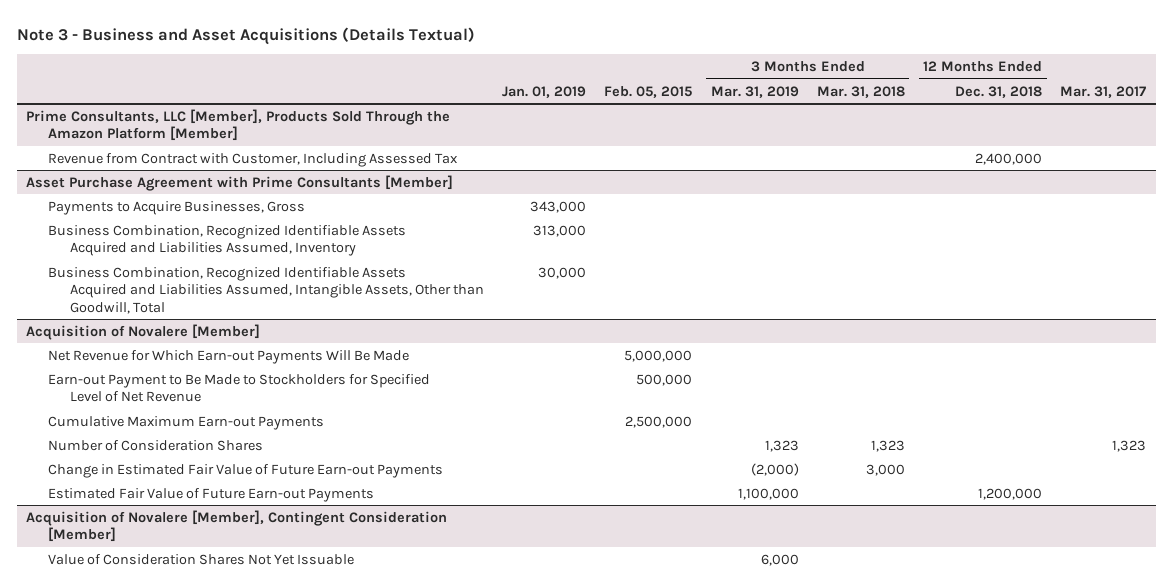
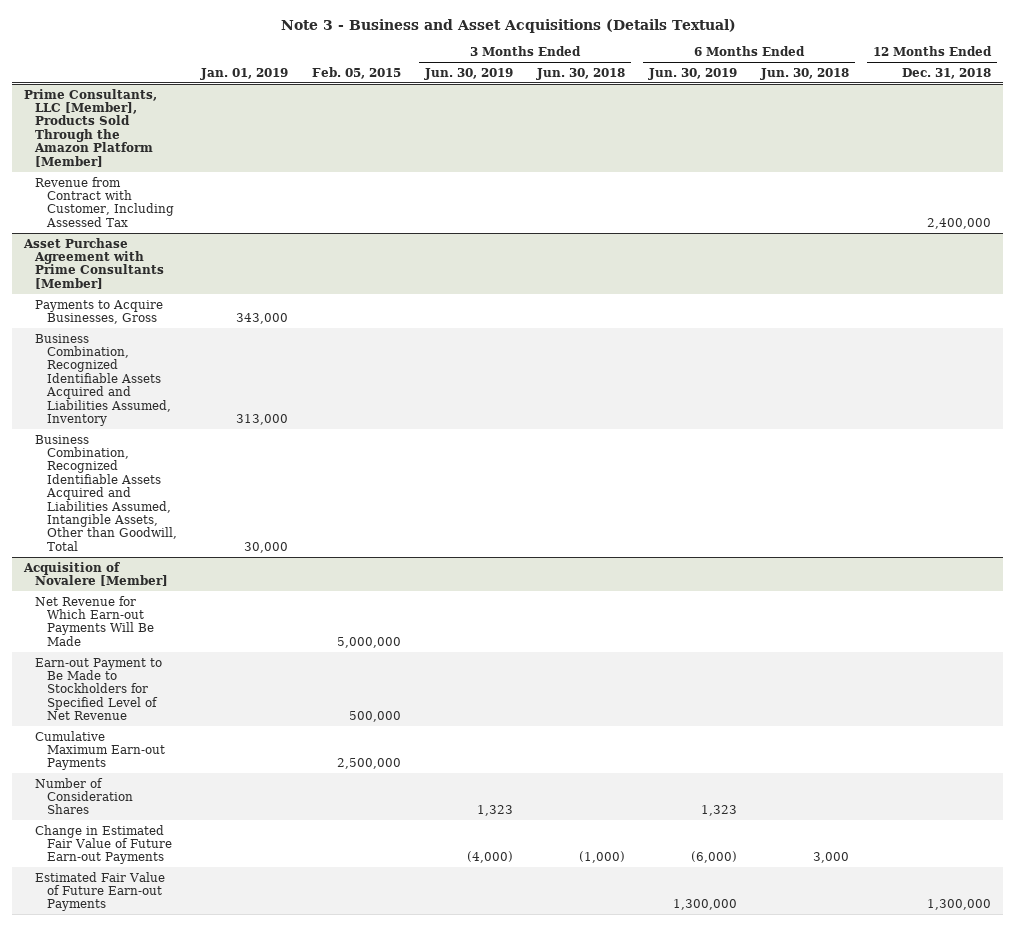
- | Jan. 01, 2019 | Feb. 05, 2015 | 3 Months Ended Mar. 31, 2019 | 3 Months Ended Mar. 31, 2018 | 12 Months Ended Dec. 31, 2018 | Mar. 31, 2017
+ | Jan. 01, 2019 | Feb. 05, 2015 | 3 Months Ended Jun. 30, 2019 | 3 Months Ended Jun. 30, 2018 | 6 Months Ended Jun. 30, 2019 | 6 Months Ended Jun. 30, 2018 | 12 Months Ended Dec. 31, 2018
@ Acquisition of Novalere [Member]
- Estimated Fair Value of Future Earn-out Payments | | | 1,100,000 | | 1,200,000 |
- Acquisition of Novalere [Member], Contingent Consideration [Member]
- Value of Consideration Shares Not Yet Issuable | | | 6,000 | | |
@ Acquisition of Novalere [Member]
+ Estimated Fair Value of Future Earn-out Payments | | | | | 1,300,000 | | 1,300,000

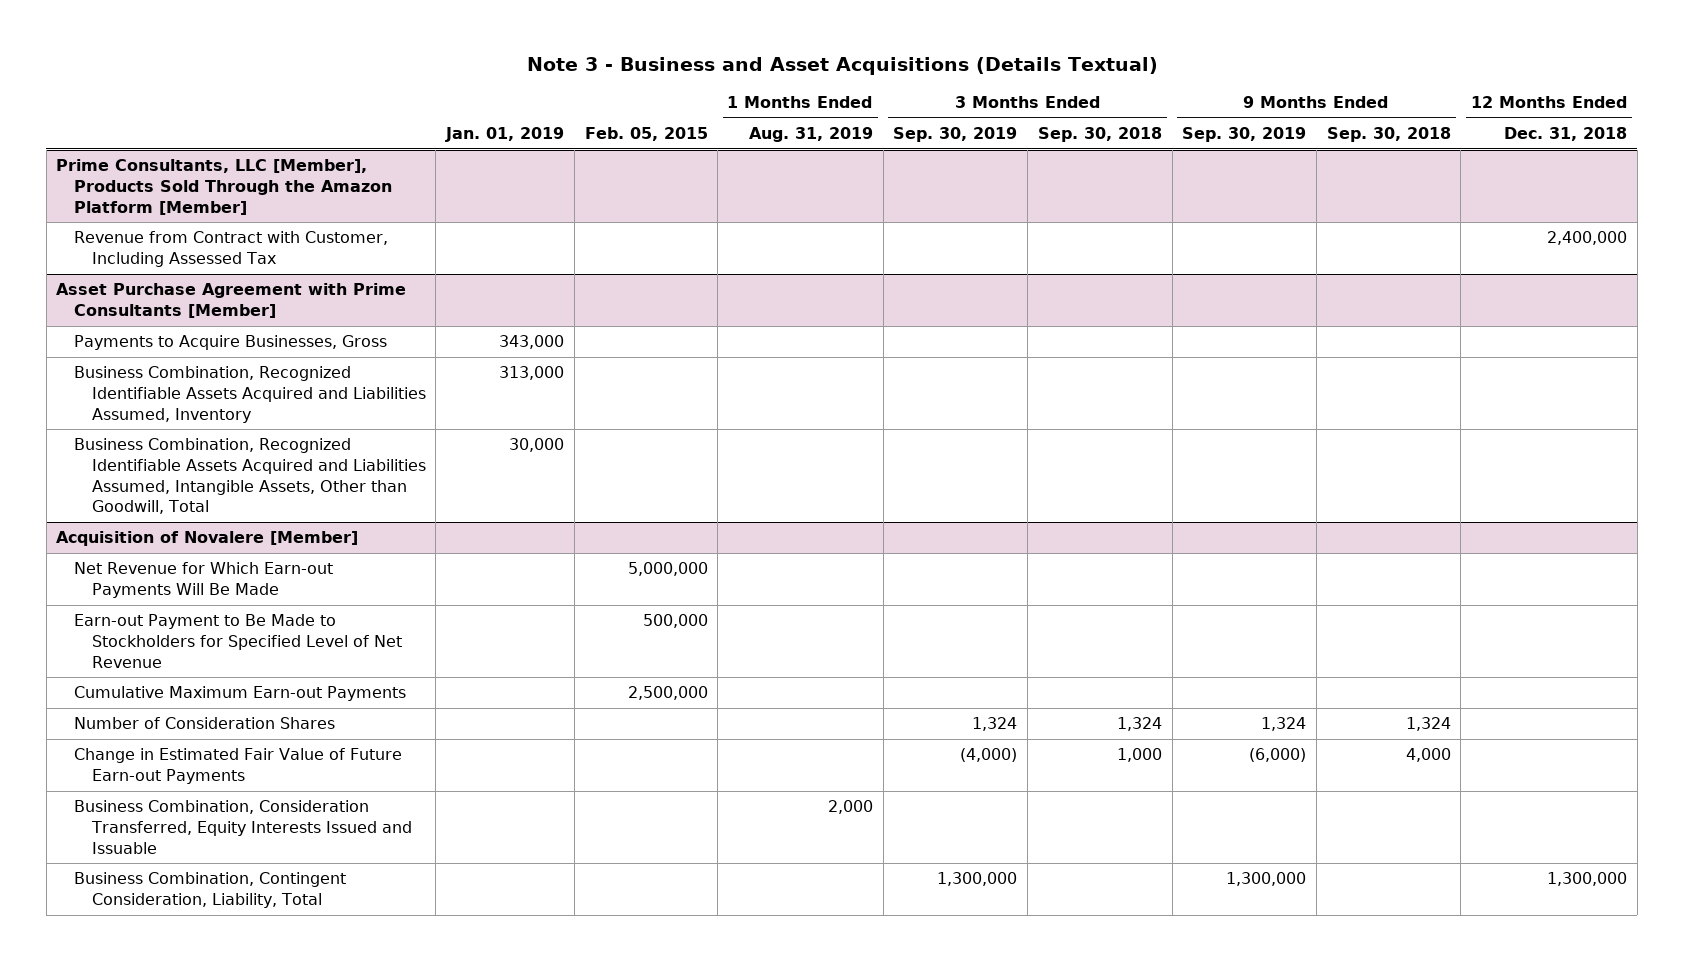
- | Jan. 01, 2019 | Feb. 05, 2015 | 3 Months Ended Jun. 30, 2019 | 3 Months Ended Jun. 30, 2018 | 6 Months Ended Jun. 30, 2019 | 6 Months Ended Jun. 30, 2018 | 12 Months Ended Dec. 31, 2018
+ | Jan. 01, 2019 | Feb. 05, 2015 | 1 Months Ended Aug. 31, 2019 | 3 Months Ended Sep. 30, 2019 | 3 Months Ended Sep. 30, 2018 | 9 Months Ended Sep. 30, 2019 | 9 Months Ended Sep. 30, 2018 | 12 Months Ended Dec. 31, 2018
@ Acquisition of Novalere [Member]
- Estimated Fair Value of Future Earn-out Payments | | | | | 1,300,000 | | 1,300,000
+ Business Combination, Consideration Transferred, Equity Interests Issued and Issuable | | | 2,000 | | | | |
+ Business Combination, Contingent Consideration, Liability, Total | | | | 1,300,000 | | 1,300,000 | | 1,300,000

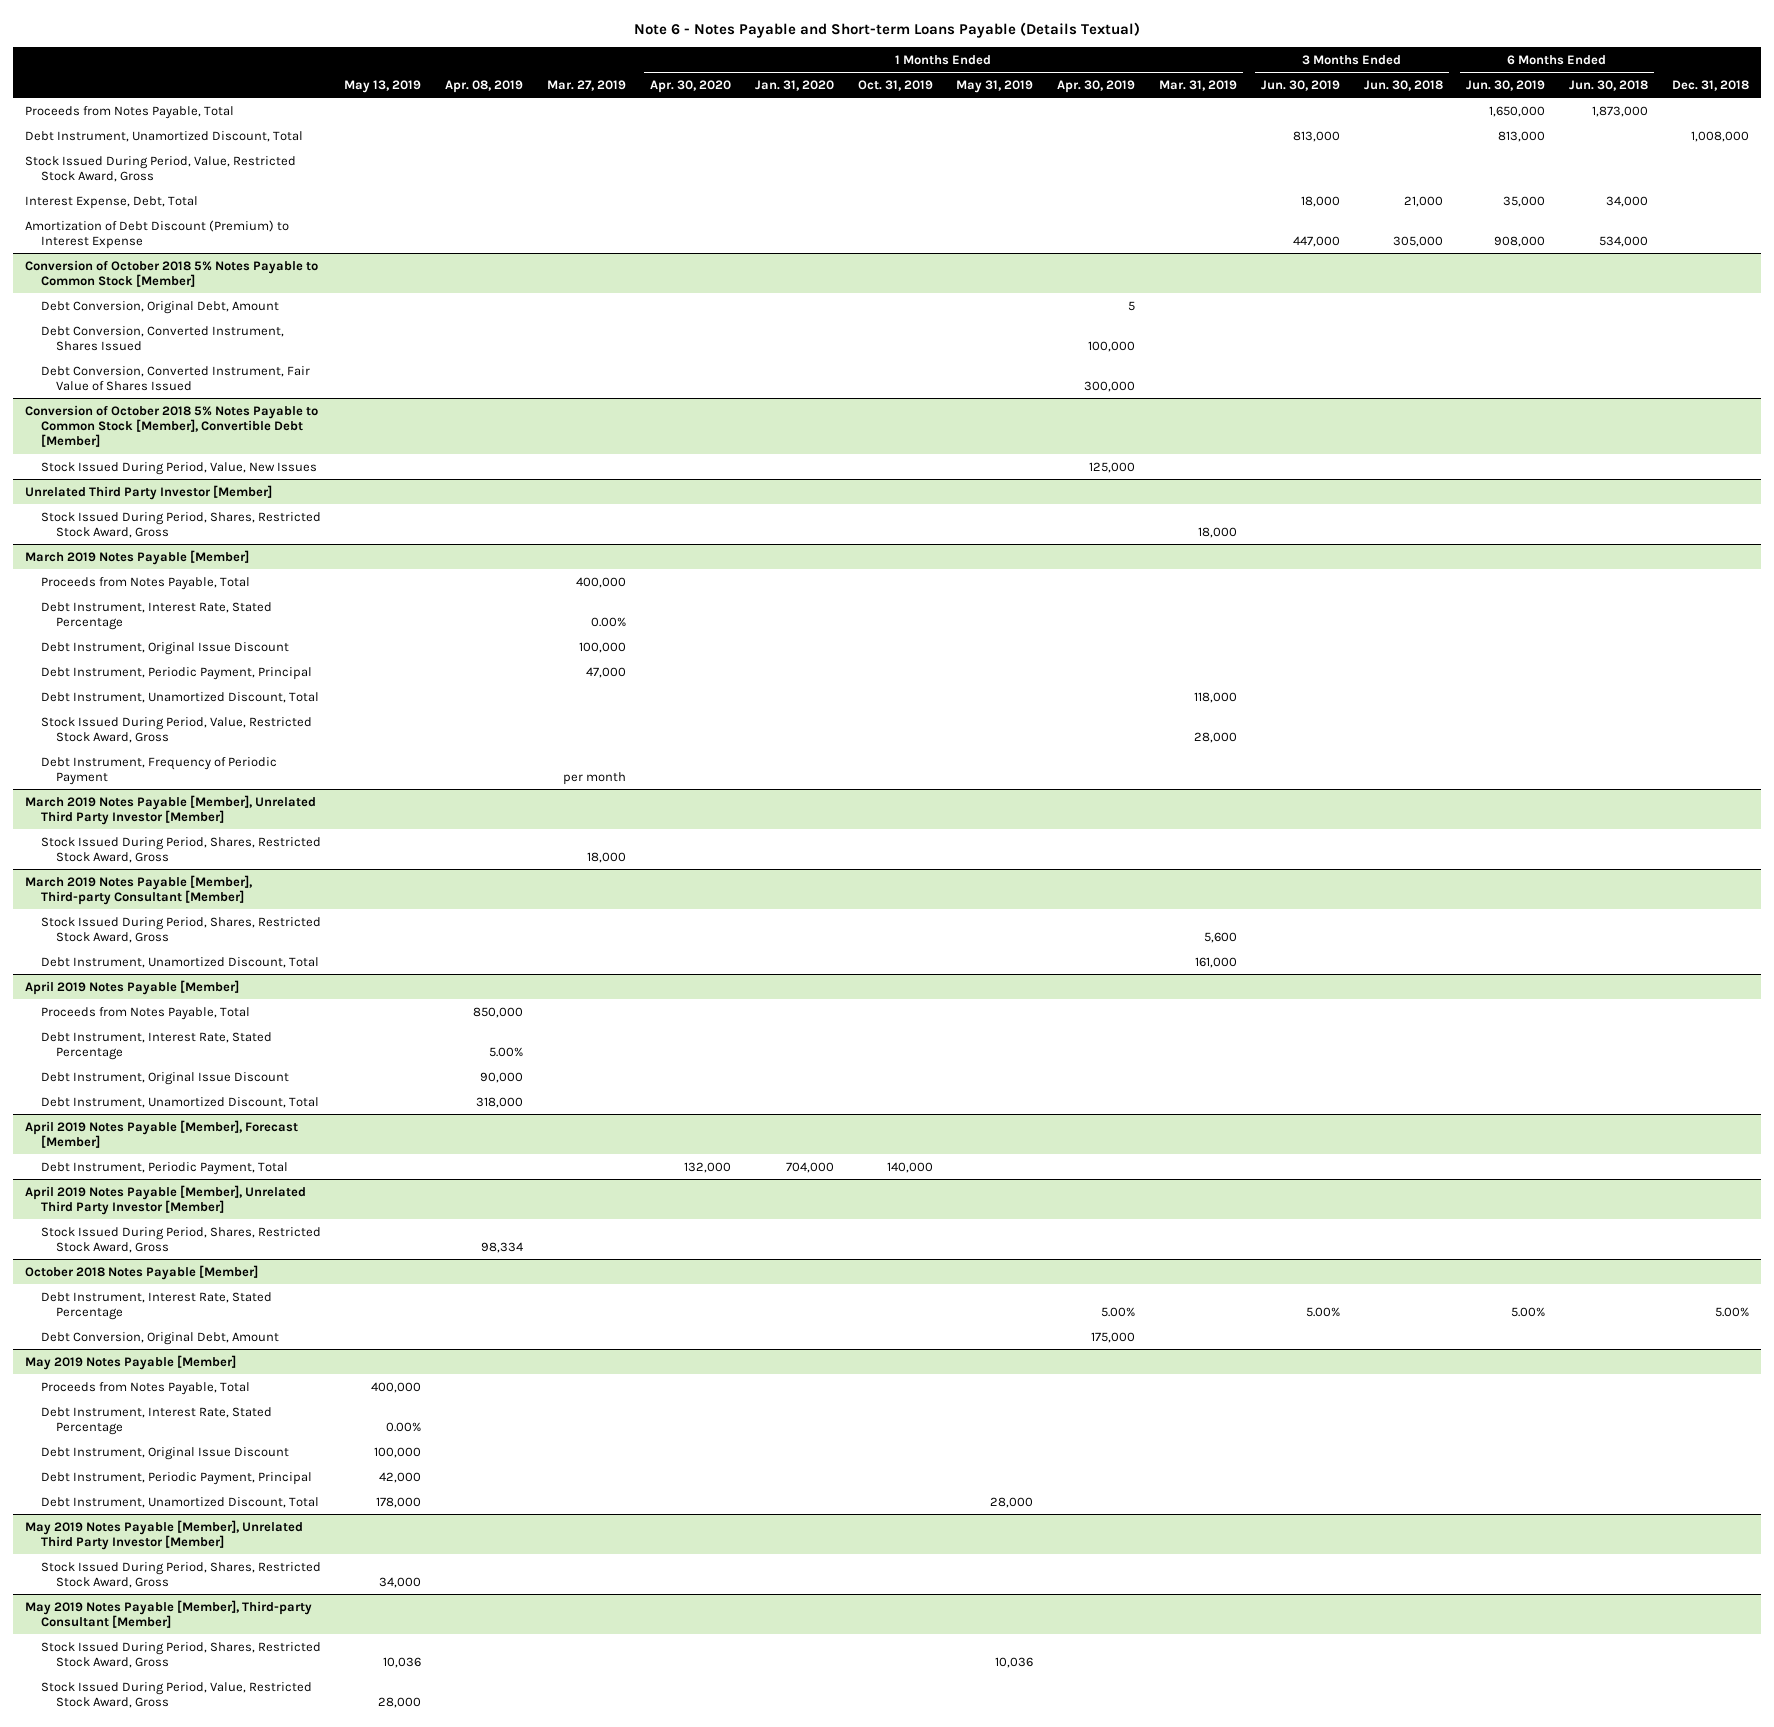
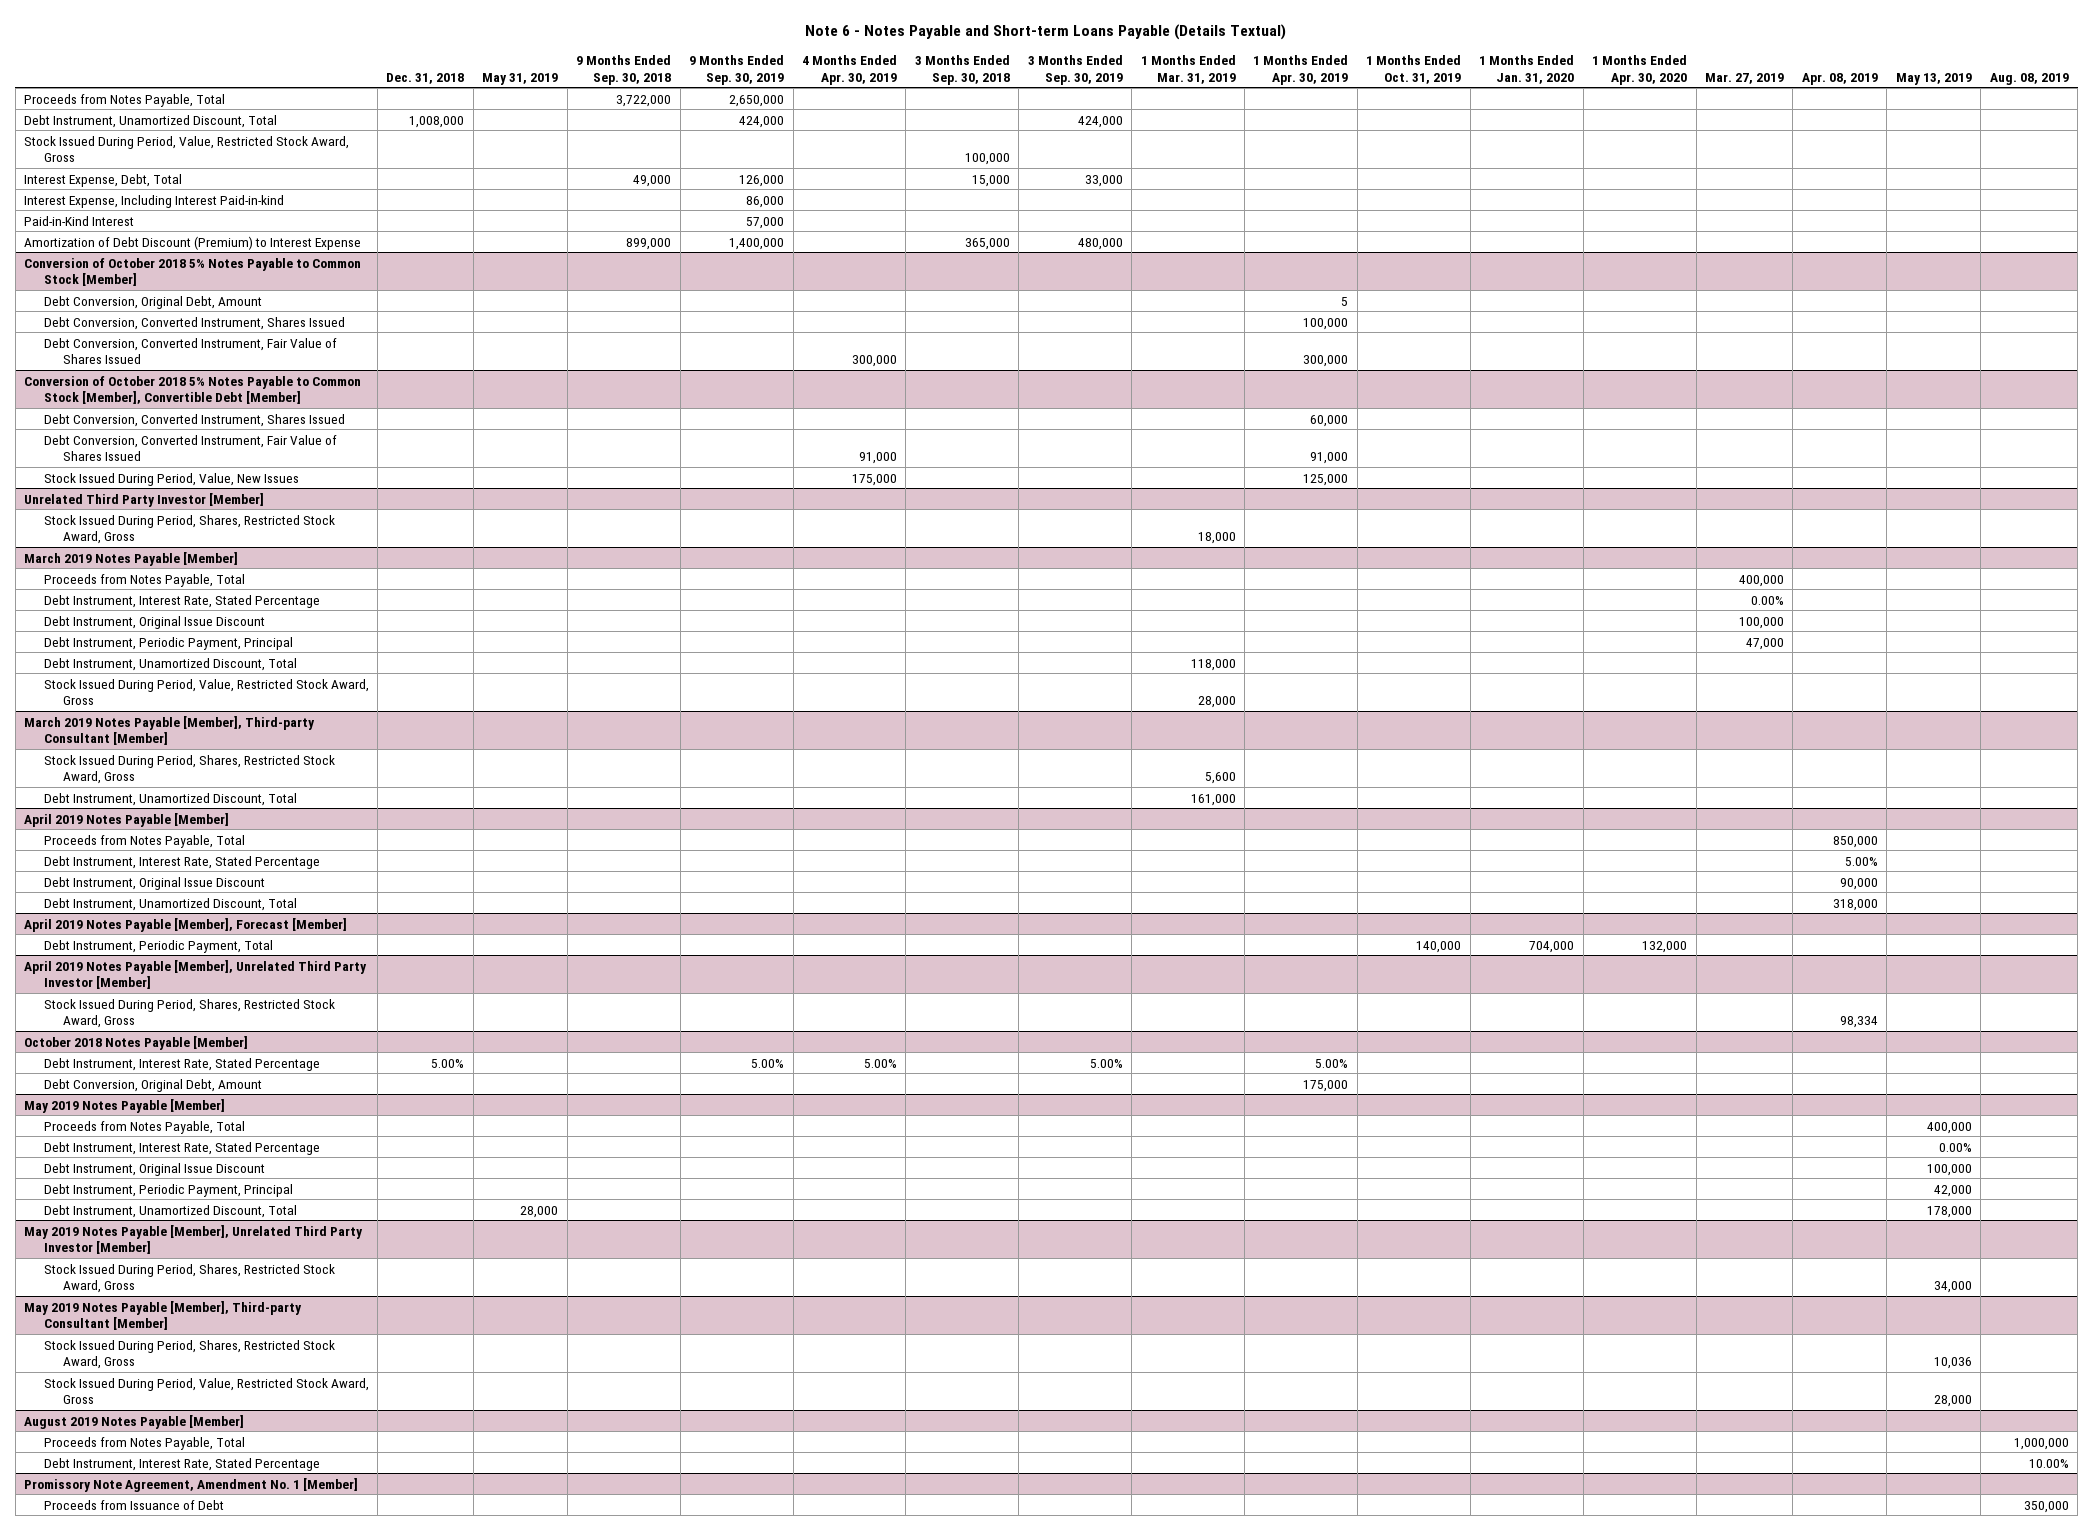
- | May 13, 2019 | Apr. 08, 2019 | Mar. 27, 2019 | 1 Months Ended Apr. 30, 2020 | 1 Months Ended Jan. 31, 2020 | 1 Months Ended Oct. 31, 2019 | 1 Months Ended May 31, 2019 | 1 Months Ended Apr. 30, 2019 | 1 Months Ended Mar. 31, 2019 | 3 Months Ended Jun. 30, 2019 | 3 Months Ended Jun. 30, 2018 | 6 Months Ended Jun. 30, 2019 | 6 Months Ended Jun. 30, 2018 | Dec. 31, 2018
+ | Dec. 31, 2018 | May 31, 2019 | 9 Months Ended Sep. 30, 2018 | 9 Months Ended Sep. 30, 2019 | 4 Months Ended Apr. 30, 2019 | 3 Months Ended Sep. 30, 2018 | 3 Months Ended Sep. 30, 2019 | 1 Months Ended Mar. 31, 2019 | 1 Months Ended Apr. 30, 2019 | 1 Months Ended Oct. 31, 2019 | 1 Months Ended Jan. 31, 2020 | 1 Months Ended Apr. 30, 2020 | Mar. 27, 2019 | Apr. 08, 2019 | May 13, 2019 | Aug. 08, 2019
+ Interest Expense, Including Interest Paid-in-kind | | | | 86,000 | | | | | | | | | | | |
+ Paid-in-Kind Interest | | | | 57,000 | | | | | | | | | | | |
@ Conversion of October 2018 5% Notes Payable to Common Stock [Member], Convertible Debt [Member]
+ Debt Conversion, Converted Instrument, Shares Issued | | | | | | | | | 60,000 | | | | | | |
+ Debt Conversion, Converted Instrument, Fair Value of Shares Issued | | | | | 91,000 | | | | 91,000 | | | | | | |
@ March 2019 Notes Payable [Member]
- Debt Instrument, Frequency of Periodic Payment | | | per month | | | | | | | | | | |
- March 2019 Notes Payable [Member], Unrelated Third Party Investor [Member]
- Stock Issued During Period, Shares, Restricted Stock Award, Gross | | | 18,000 | | | | | | | | | | |
+ August 2019 Notes Payable [Member]
+ Proceeds from Notes Payable, Total | | | | | | | | | | | | | | | | 1,000,000
+ Debt Instrument, Interest Rate, Stated Percentage | | | | | | | | | | | | | | | | 10.00%
+ Promissory Note Agreement, Amendment No. 1 [Member]
+ Proceeds from Issuance of Debt | | | | | | | | | | | | | | | | 350,000

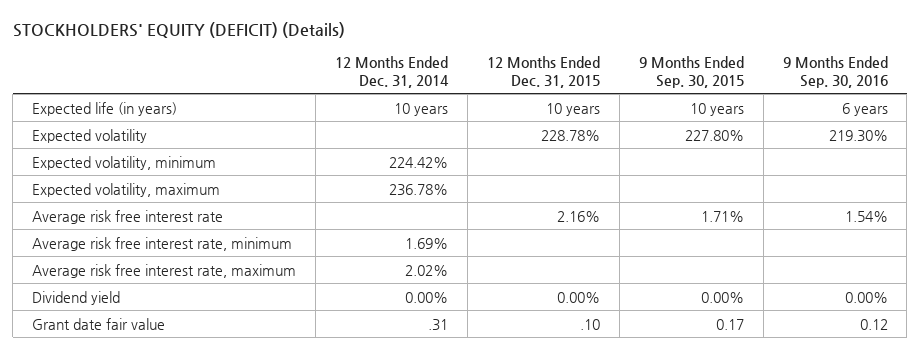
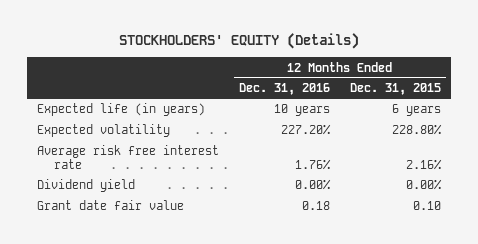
- STOCKHOLDERS' EQUITY (DEFICIT) (Details)
+ STOCKHOLDERS' EQUITY (Details)
- | 12 Months Ended Dec. 31, 2014 | 12 Months Ended Dec. 31, 2015 | 9 Months Ended Sep. 30, 2015 | 9 Months Ended Sep. 30, 2016
+ | 12 Months Ended Dec. 31, 2016 | 12 Months Ended Dec. 31, 2015
- Expected life (in years) | 10 years | 10 years | 10 years | 6 years
- Expected volatility | | 228.78% | 227.80% | 219.30%
- Expected volatility, minimum | 224.42% | | |
- Expected volatility, maximum | 236.78% | | |
+ Expected life (in years) | 10 years | 6 years
+ Expected volatility | 227.20% | 228.80%
- Average risk free interest rate, minimum | 1.69% | | |
- Average risk free interest rate, maximum | 2.02% | | |
- Grant date fair value | .31 | .10 | 0.17 | 0.12
+ Grant date fair value | 0.18 | 0.10

